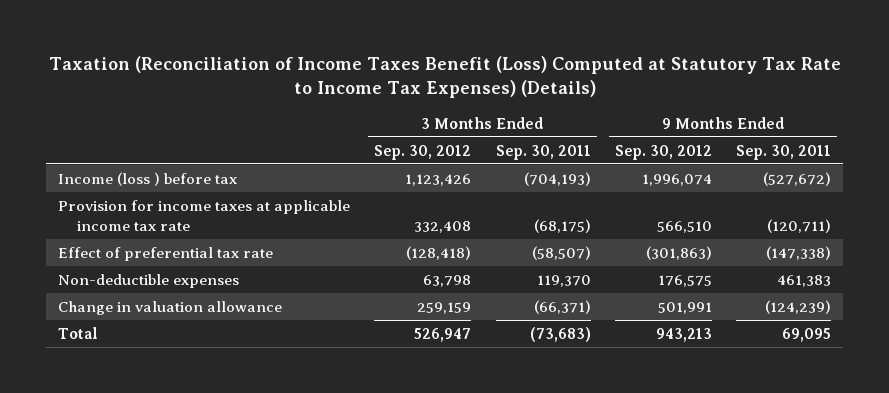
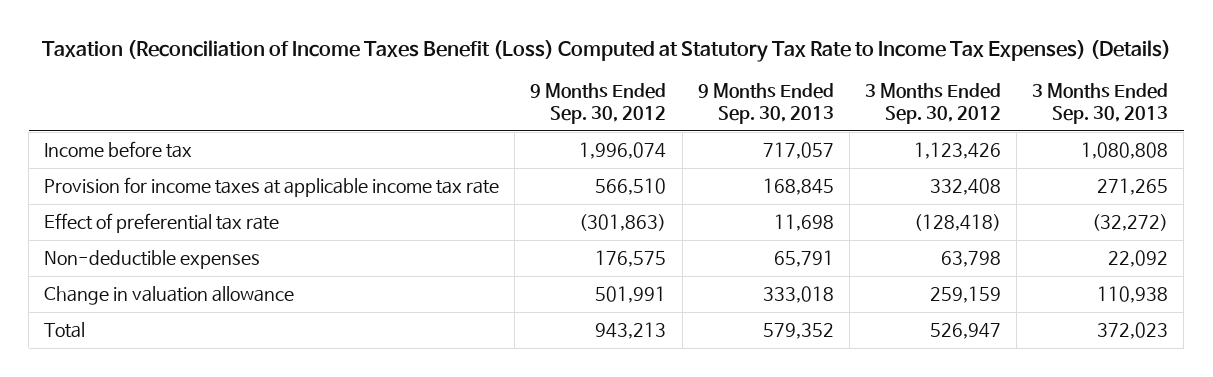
- | 3 Months Ended Sep. 30, 2012 | 3 Months Ended Sep. 30, 2011 | 9 Months Ended Sep. 30, 2012 | 9 Months Ended Sep. 30, 2011
+ | 9 Months Ended Sep. 30, 2012 | 9 Months Ended Sep. 30, 2013 | 3 Months Ended Sep. 30, 2012 | 3 Months Ended Sep. 30, 2013
- Income (loss ) before tax | 1,123,426 | (704,193) | 1,996,074 | (527,672)
+ Income before tax | 1,996,074 | 717,057 | 1,123,426 | 1,080,808

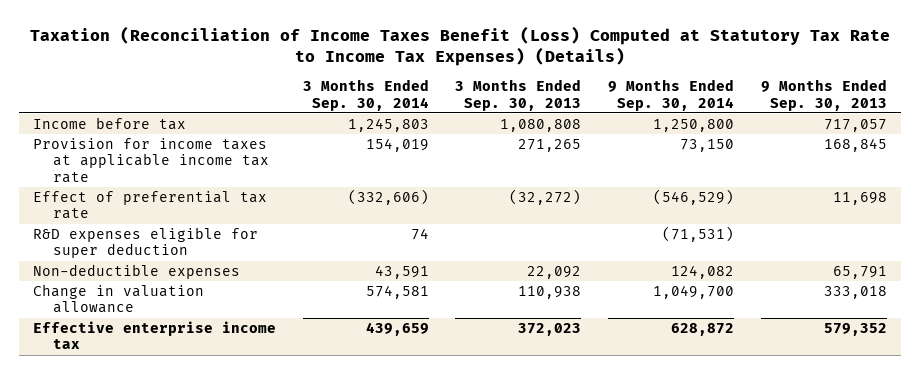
- | 9 Months Ended Sep. 30, 2012 | 9 Months Ended Sep. 30, 2013 | 3 Months Ended Sep. 30, 2012 | 3 Months Ended Sep. 30, 2013
+ | 3 Months Ended Sep. 30, 2014 | 3 Months Ended Sep. 30, 2013 | 9 Months Ended Sep. 30, 2014 | 9 Months Ended Sep. 30, 2013
+ R&D expenses eligible for super deduction | 74 | | (71,531) |
- Total | 943,213 | 579,352 | 526,947 | 372,023
+ Effective enterprise income tax | 439,659 | 372,023 | 628,872 | 579,352

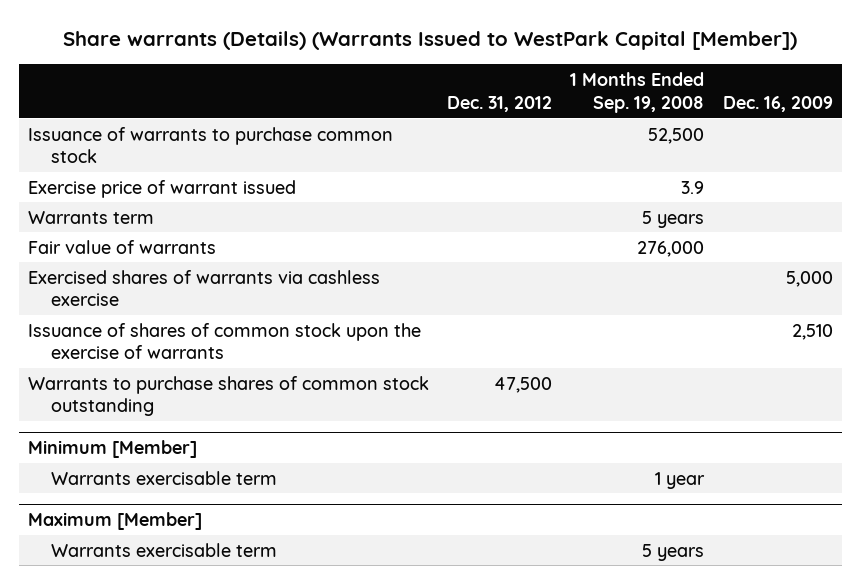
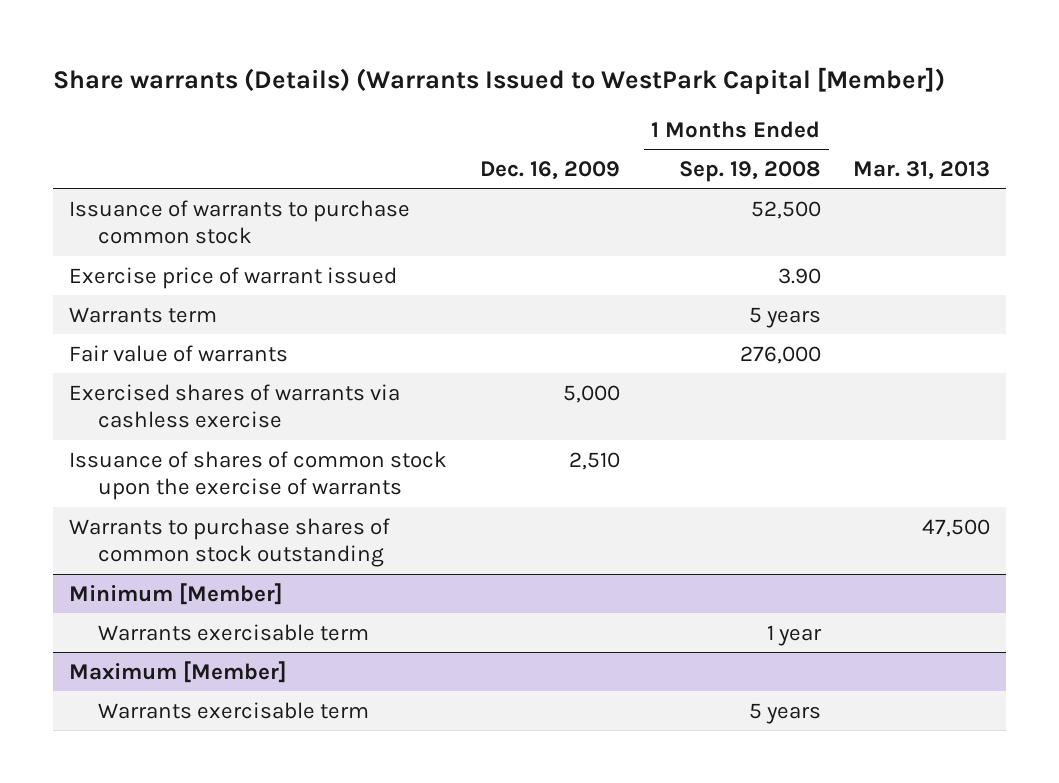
- | Dec. 31, 2012 | 1 Months Ended Sep. 19, 2008 | Dec. 16, 2009
+ | Dec. 16, 2009 | 1 Months Ended Sep. 19, 2008 | Mar. 31, 2013
- Exercise price of warrant issued | | 3.9 |
+ Exercise price of warrant issued | | 3.90 |

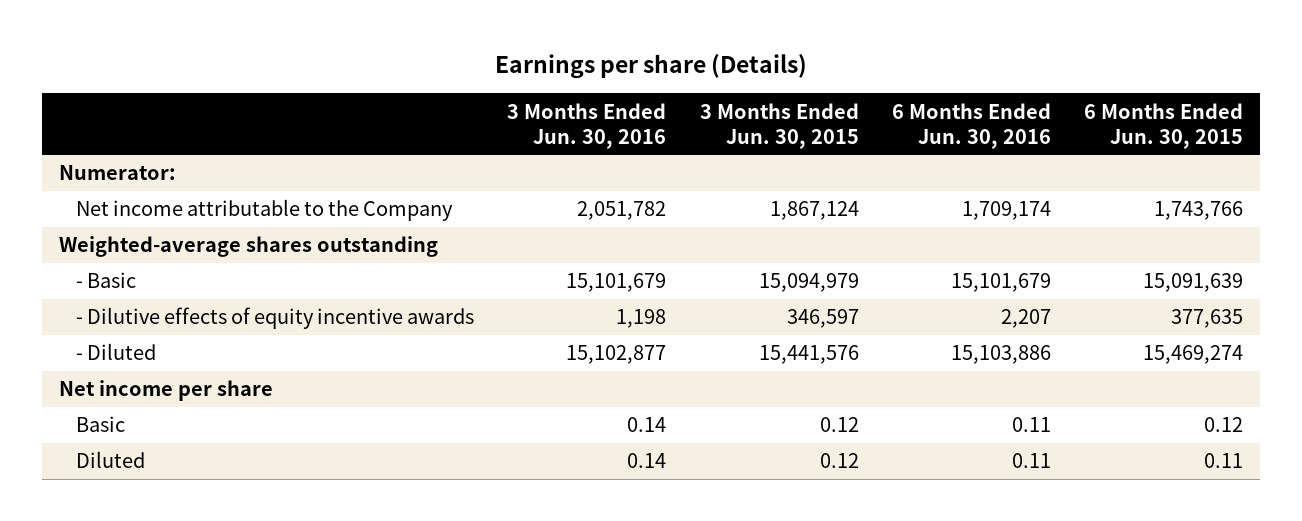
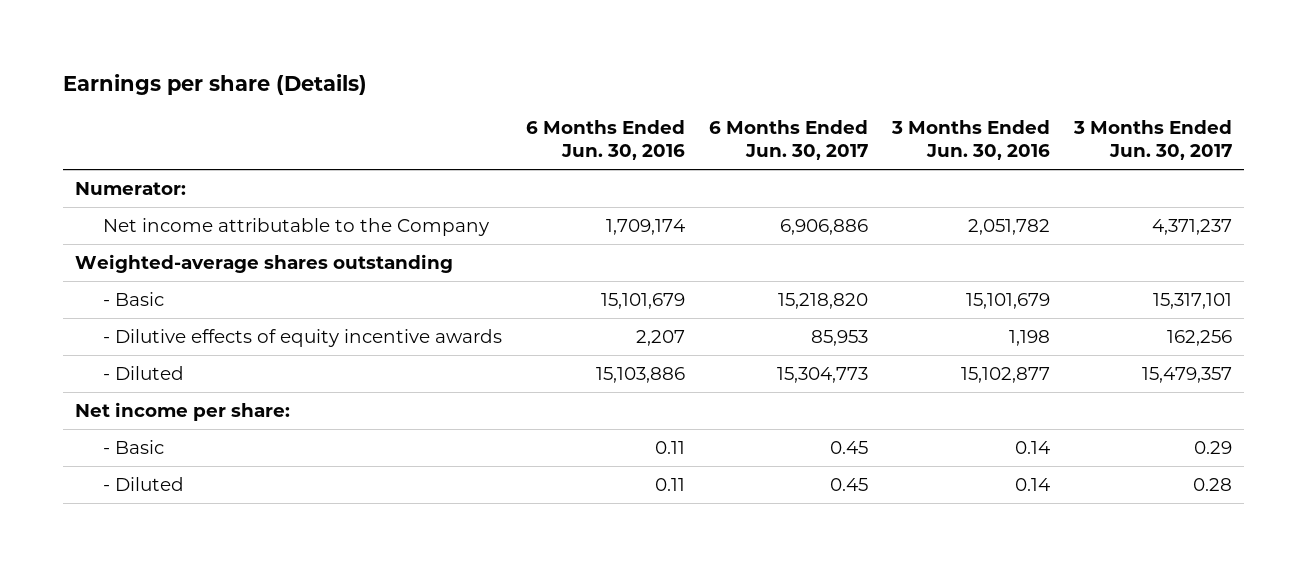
- | 3 Months Ended Jun. 30, 2016 | 3 Months Ended Jun. 30, 2015 | 6 Months Ended Jun. 30, 2016 | 6 Months Ended Jun. 30, 2015
+ | 6 Months Ended Jun. 30, 2016 | 6 Months Ended Jun. 30, 2017 | 3 Months Ended Jun. 30, 2016 | 3 Months Ended Jun. 30, 2017
- Net income per share
- Basic | 0.14 | 0.12 | 0.11 | 0.12
- Diluted | 0.14 | 0.12 | 0.11 | 0.11
+ Net income per share:
+ - Basic | 0.11 | 0.45 | 0.14 | 0.29
+ - Diluted | 0.11 | 0.45 | 0.14 | 0.28

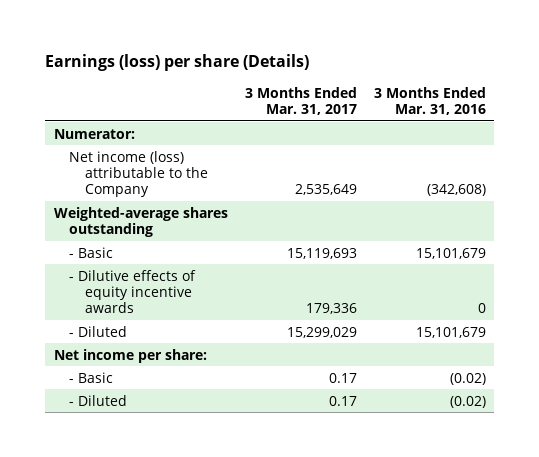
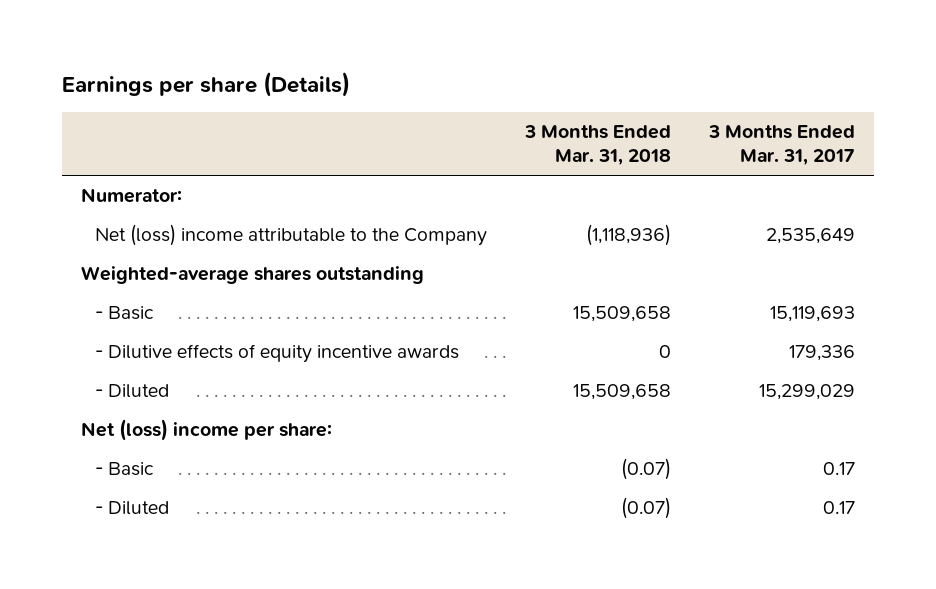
- Earnings (loss) per share (Details)
+ Earnings per share (Details)
- | 3 Months Ended Mar. 31, 2017 | 3 Months Ended Mar. 31, 2016
+ | 3 Months Ended Mar. 31, 2018 | 3 Months Ended Mar. 31, 2017
- Net income (loss) attributable to the Company | 2,535,649 | (342,608)
+ Net (loss) income attributable to the Company | (1,118,936) | 2,535,649
- Net income per share:
+ Net (loss) income per share:

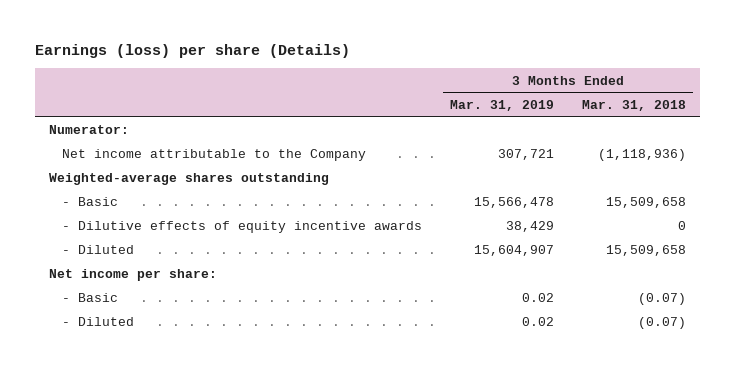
- Earnings per share (Details)
+ Earnings (loss) per share (Details)
- | 3 Months Ended Mar. 31, 2018 | 3 Months Ended Mar. 31, 2017
+ | 3 Months Ended Mar. 31, 2019 | 3 Months Ended Mar. 31, 2018
- Net (loss) income attributable to the Company | (1,118,936) | 2,535,649
+ Net income attributable to the Company | 307,721 | (1,118,936)
- Net (loss) income per share:
+ Net income per share:

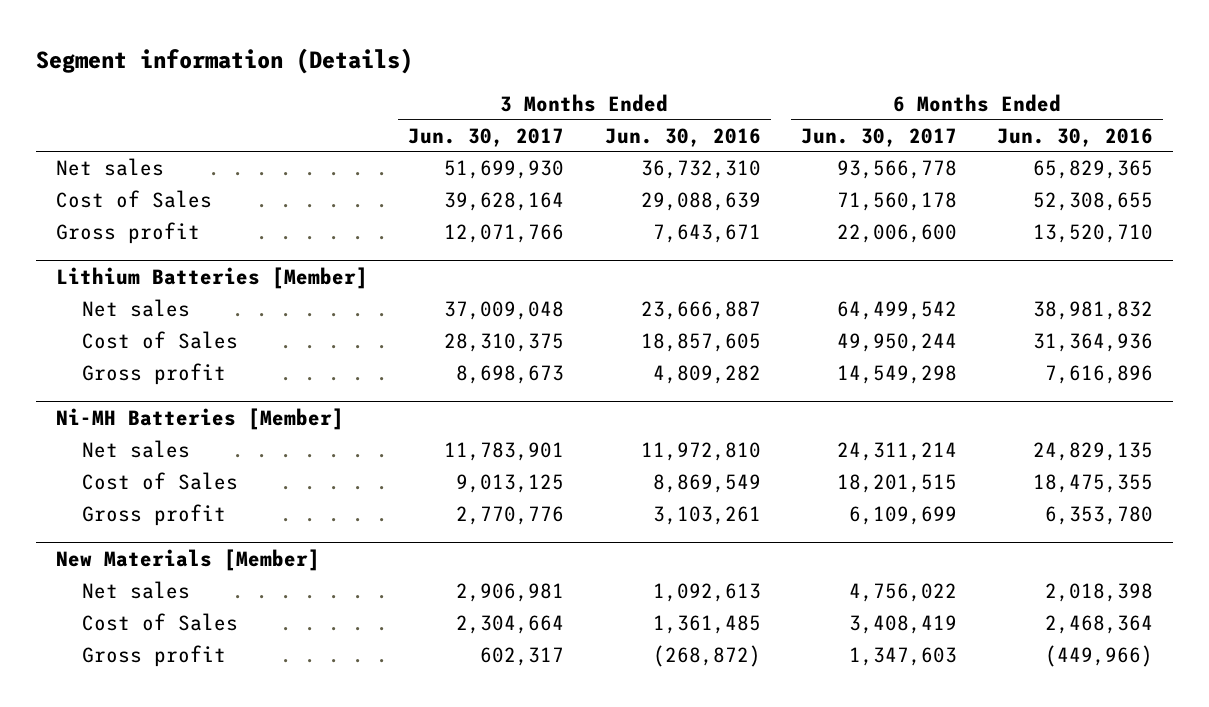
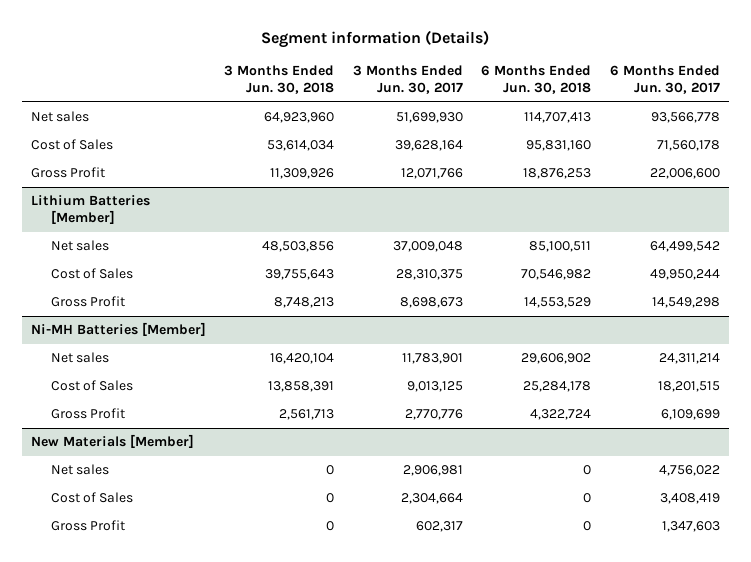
- | 3 Months Ended Jun. 30, 2017 | 3 Months Ended Jun. 30, 2016 | 6 Months Ended Jun. 30, 2017 | 6 Months Ended Jun. 30, 2016
+ | 3 Months Ended Jun. 30, 2018 | 3 Months Ended Jun. 30, 2017 | 6 Months Ended Jun. 30, 2018 | 6 Months Ended Jun. 30, 2017
- Gross profit | 12,071,766 | 7,643,671 | 22,006,600 | 13,520,710
+ Gross Profit | 11,309,926 | 12,071,766 | 18,876,253 | 22,006,600
@ Lithium Batteries [Member]
- Gross profit | 8,698,673 | 4,809,282 | 14,549,298 | 7,616,896
+ Gross Profit | 8,748,213 | 8,698,673 | 14,553,529 | 14,549,298
@ Ni-MH Batteries [Member]
- Gross profit | 2,770,776 | 3,103,261 | 6,109,699 | 6,353,780
+ Gross Profit | 2,561,713 | 2,770,776 | 4,322,724 | 6,109,699
@ New Materials [Member]
- Gross profit | 602,317 | (268,872) | 1,347,603 | (449,966)
+ Gross Profit | 0 | 602,317 | 0 | 1,347,603

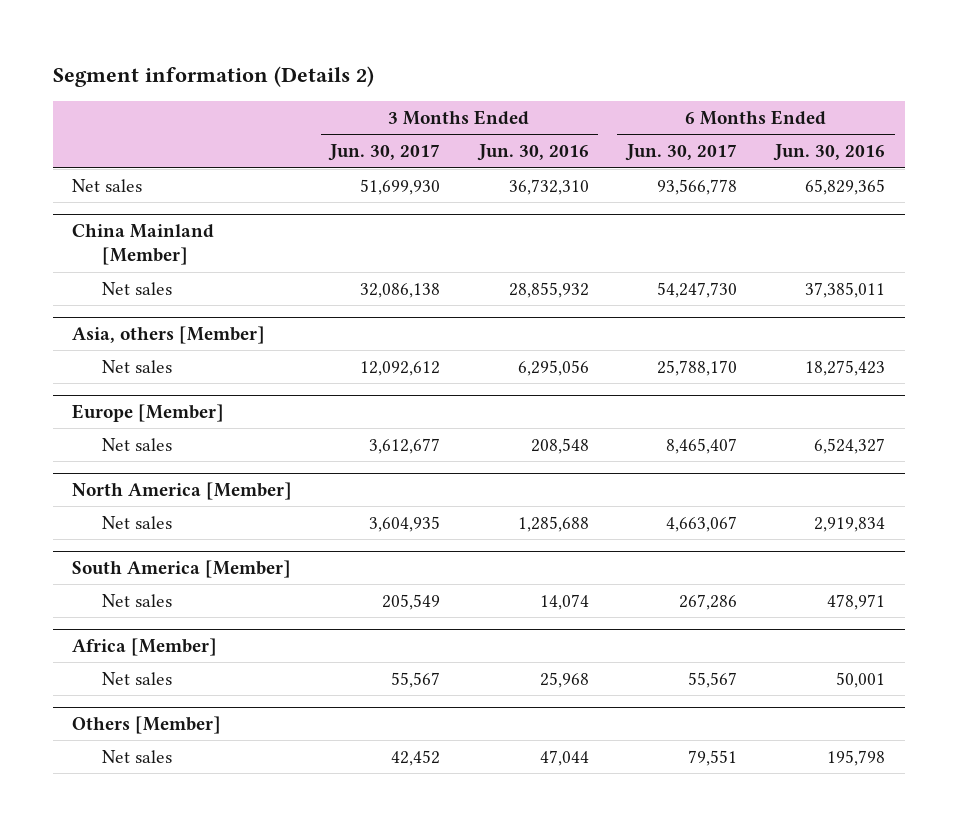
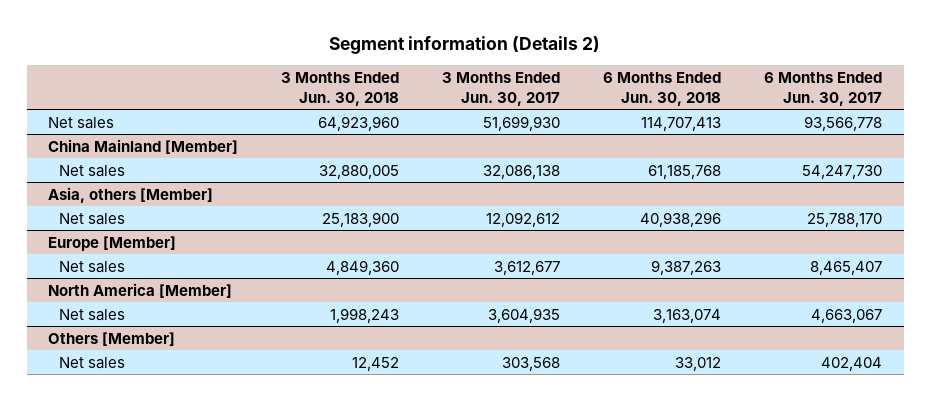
- | 3 Months Ended Jun. 30, 2017 | 3 Months Ended Jun. 30, 2016 | 6 Months Ended Jun. 30, 2017 | 6 Months Ended Jun. 30, 2016
+ | 3 Months Ended Jun. 30, 2018 | 3 Months Ended Jun. 30, 2017 | 6 Months Ended Jun. 30, 2018 | 6 Months Ended Jun. 30, 2017
- South America [Member]
- Net sales | 205,549 | 14,074 | 267,286 | 478,971
- Africa [Member]
- Net sales | 55,567 | 25,968 | 55,567 | 50,001
@ Others [Member]
- Net sales | 42,452 | 47,044 | 79,551 | 195,798
+ Net sales | 12,452 | 303,568 | 33,012 | 402,404

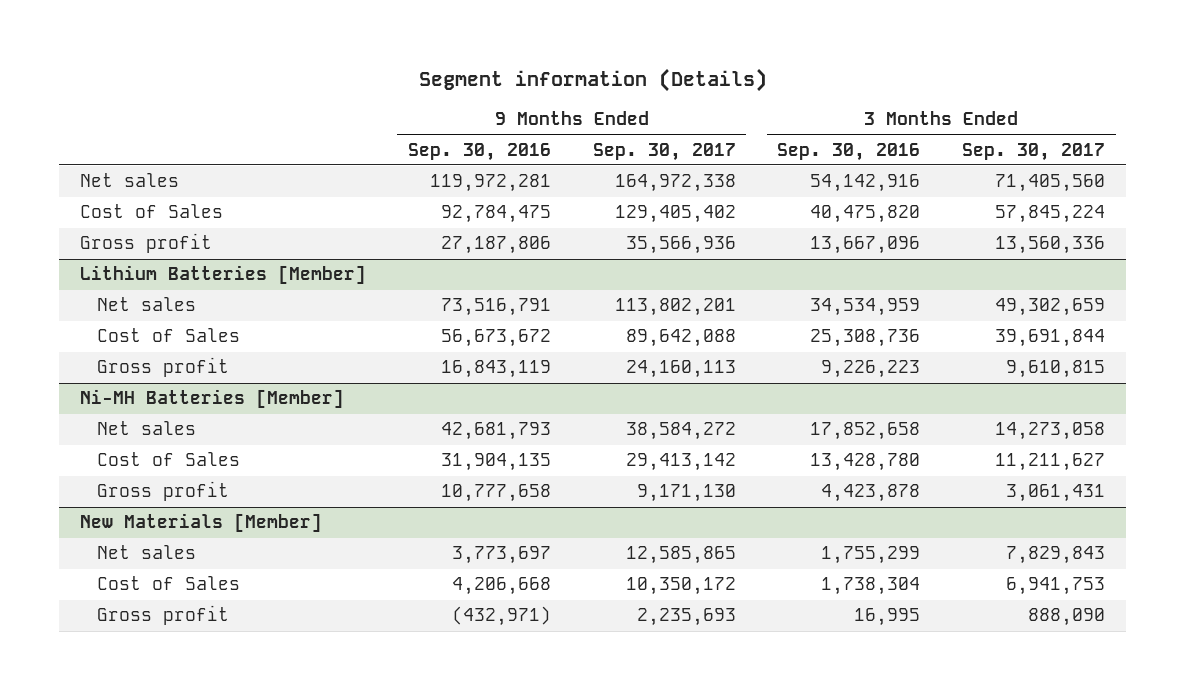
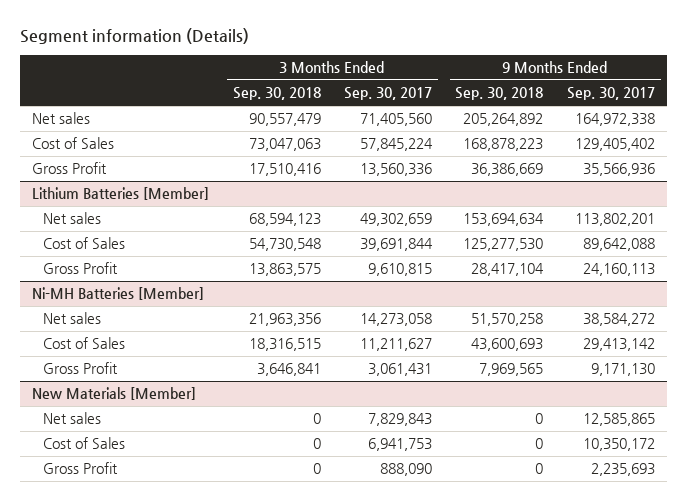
- | 9 Months Ended Sep. 30, 2016 | 9 Months Ended Sep. 30, 2017 | 3 Months Ended Sep. 30, 2016 | 3 Months Ended Sep. 30, 2017
+ | 3 Months Ended Sep. 30, 2018 | 3 Months Ended Sep. 30, 2017 | 9 Months Ended Sep. 30, 2018 | 9 Months Ended Sep. 30, 2017
- Gross profit | 27,187,806 | 35,566,936 | 13,667,096 | 13,560,336
+ Gross Profit | 17,510,416 | 13,560,336 | 36,386,669 | 35,566,936
@ Lithium Batteries [Member]
- Gross profit | 16,843,119 | 24,160,113 | 9,226,223 | 9,610,815
+ Gross Profit | 13,863,575 | 9,610,815 | 28,417,104 | 24,160,113
@ Ni-MH Batteries [Member]
- Gross profit | 10,777,658 | 9,171,130 | 4,423,878 | 3,061,431
+ Gross Profit | 3,646,841 | 3,061,431 | 7,969,565 | 9,171,130
@ New Materials [Member]
- Gross profit | (432,971) | 2,235,693 | 16,995 | 888,090
+ Gross Profit | 0 | 888,090 | 0 | 2,235,693

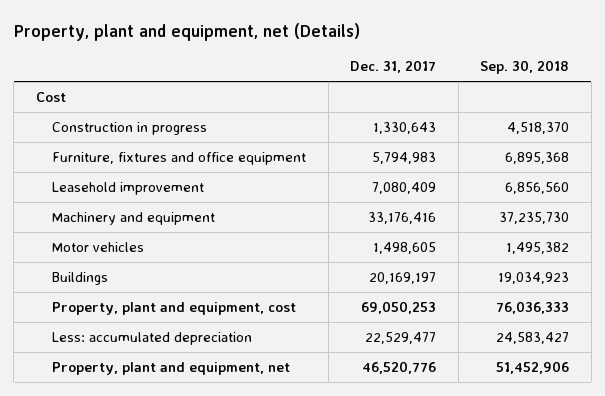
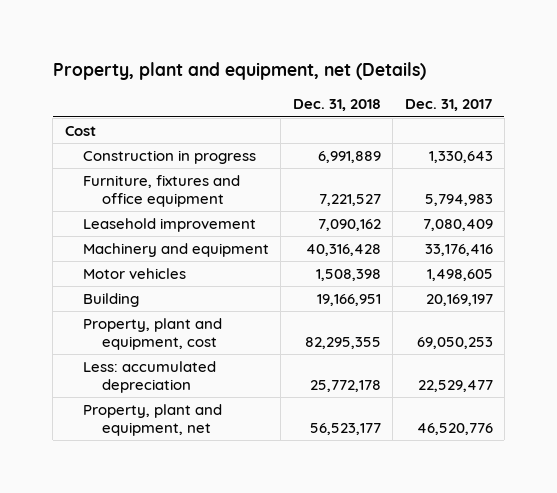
- | Dec. 31, 2017 | Sep. 30, 2018
+ | Dec. 31, 2018 | Dec. 31, 2017
- Buildings | 20,169,197 | 19,034,923
+ Building | 19,166,951 | 20,169,197

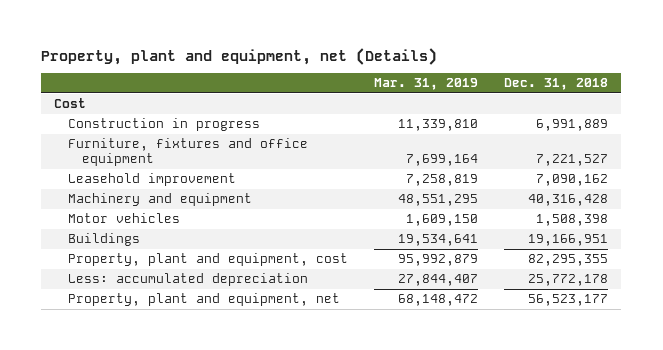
- | Dec. 31, 2018 | Dec. 31, 2017
+ | Mar. 31, 2019 | Dec. 31, 2018
- Building | 19,166,951 | 20,169,197
+ Buildings | 19,534,641 | 19,166,951

